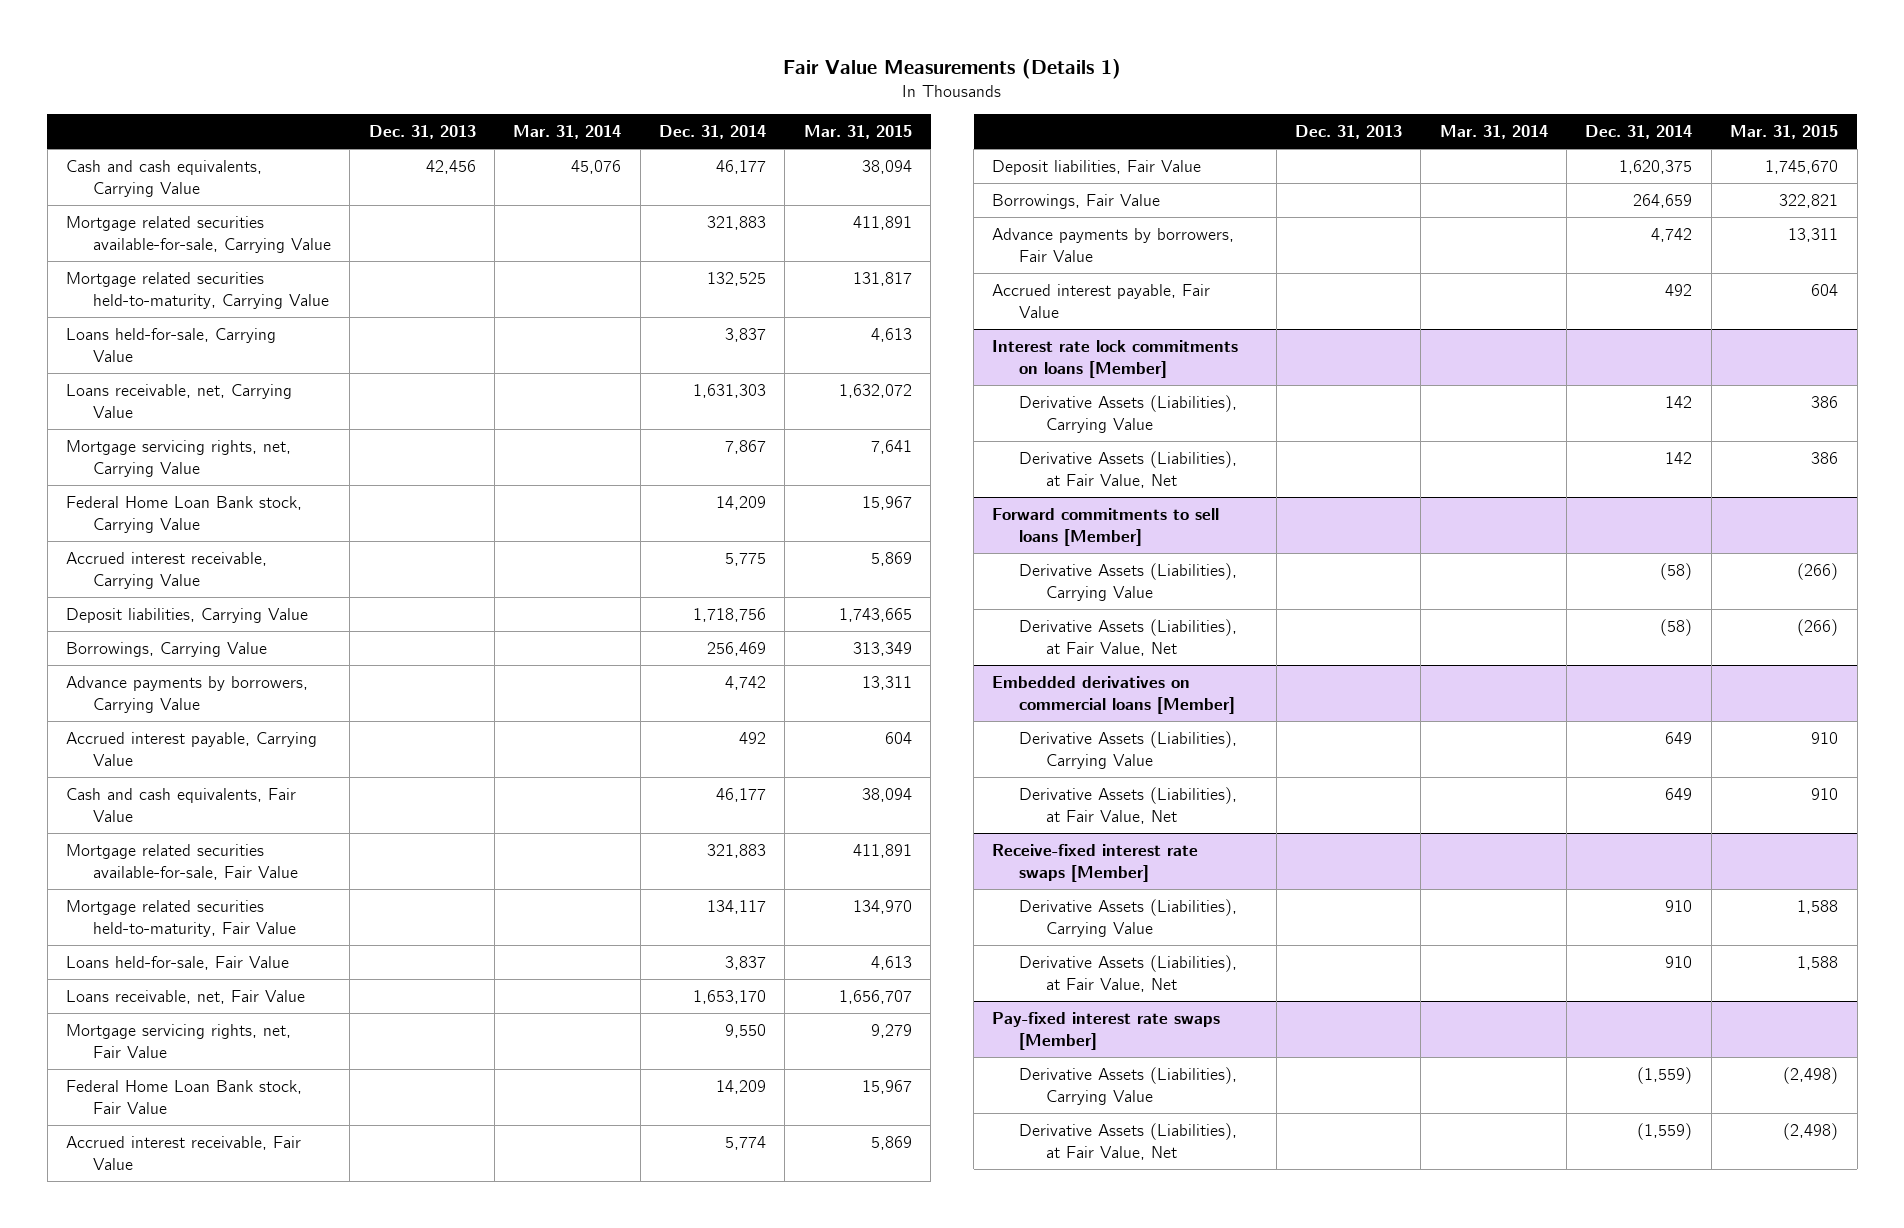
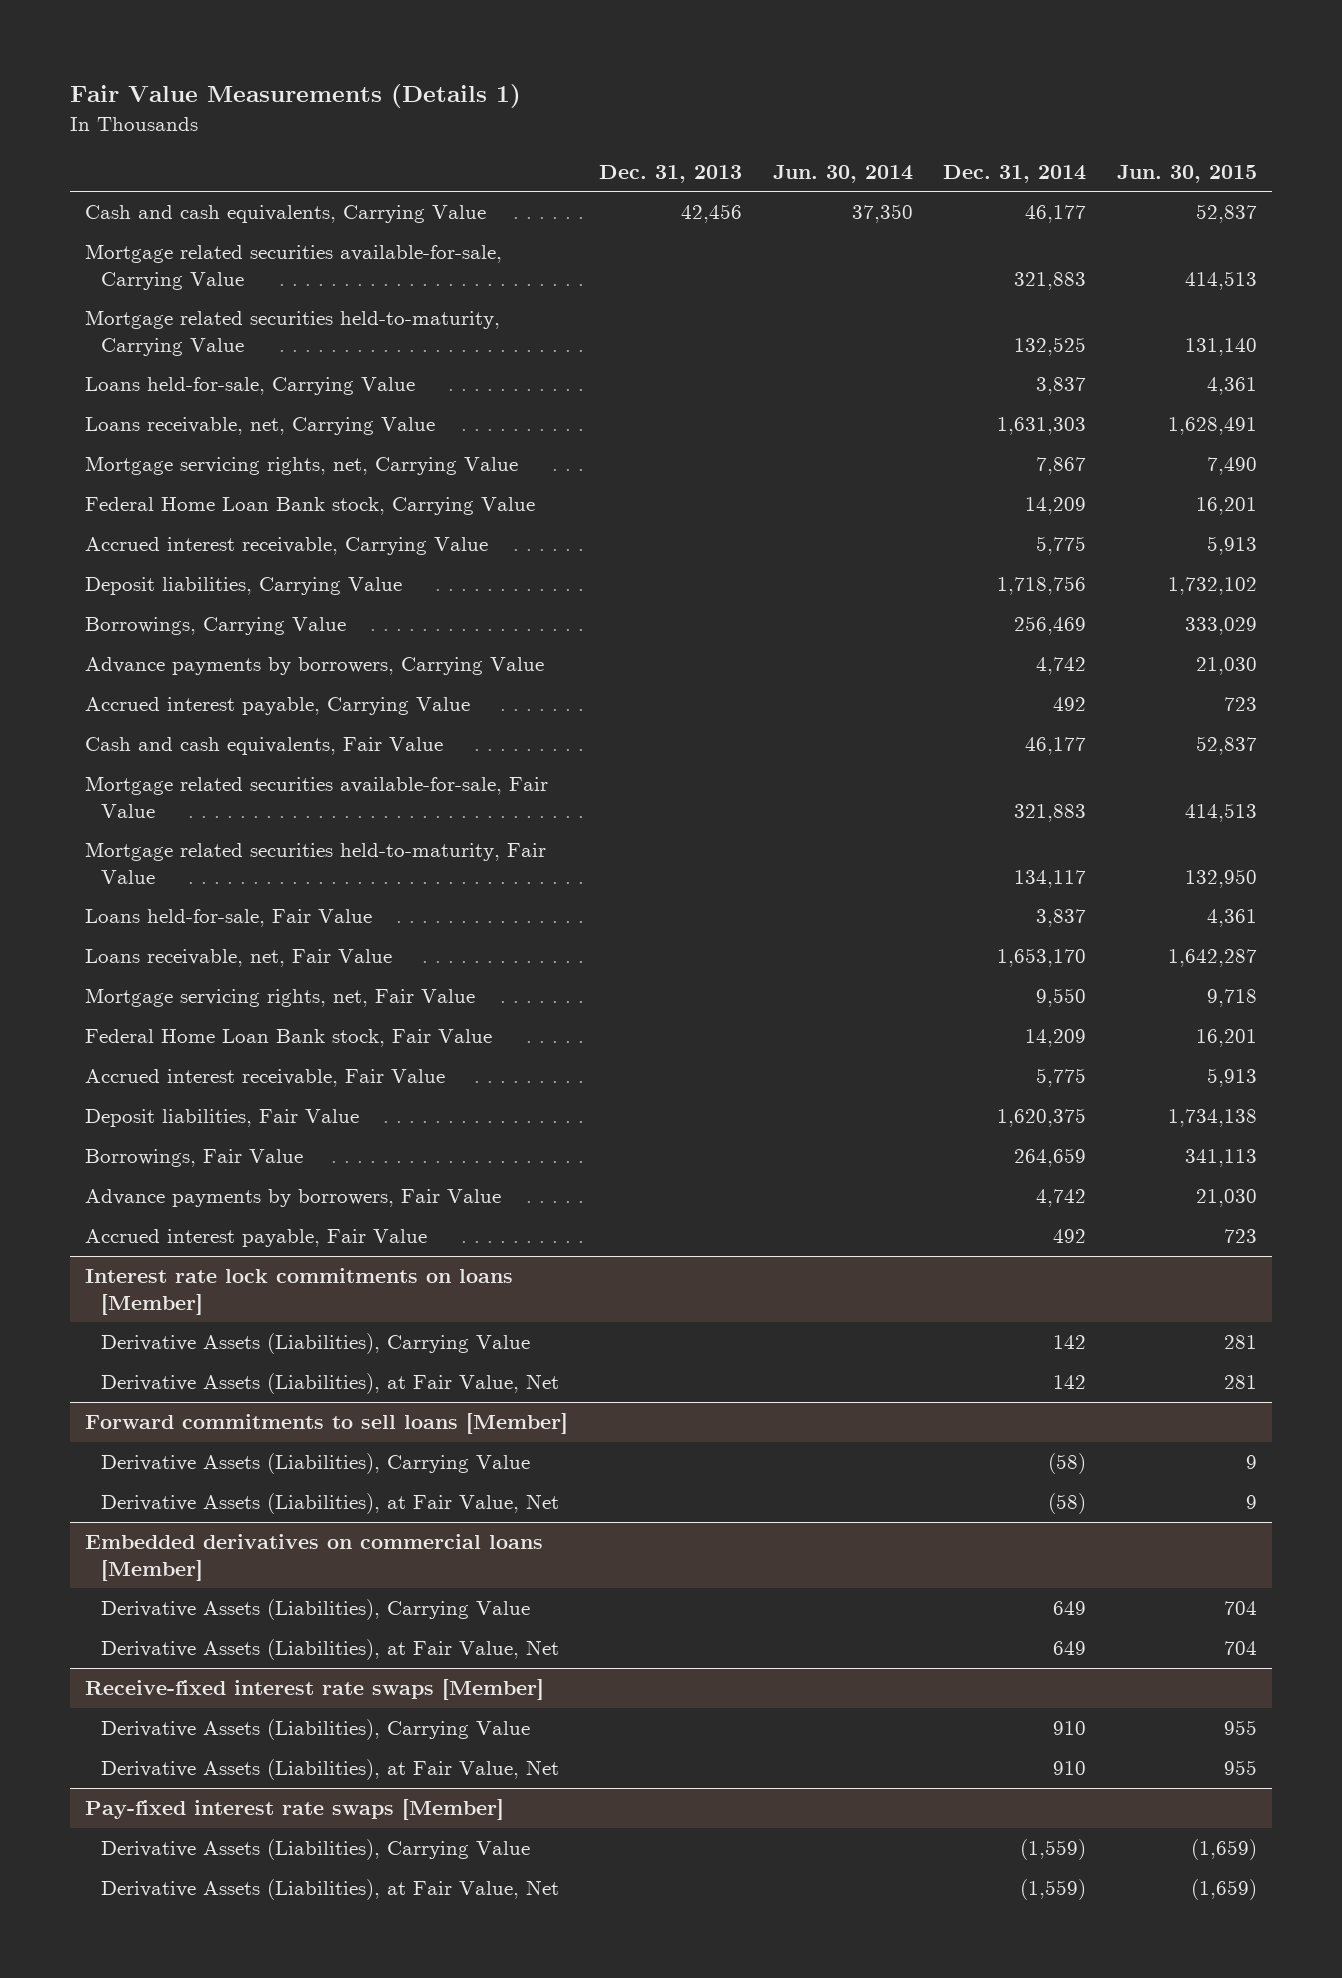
- | Dec. 31, 2013 | Mar. 31, 2014 | Dec. 31, 2014 | Mar. 31, 2015
+ | Dec. 31, 2013 | Jun. 30, 2014 | Dec. 31, 2014 | Jun. 30, 2015
- Accrued interest receivable, Fair Value | | | 5,774 | 5,869
+ Accrued interest receivable, Fair Value | | | 5,775 | 5,913

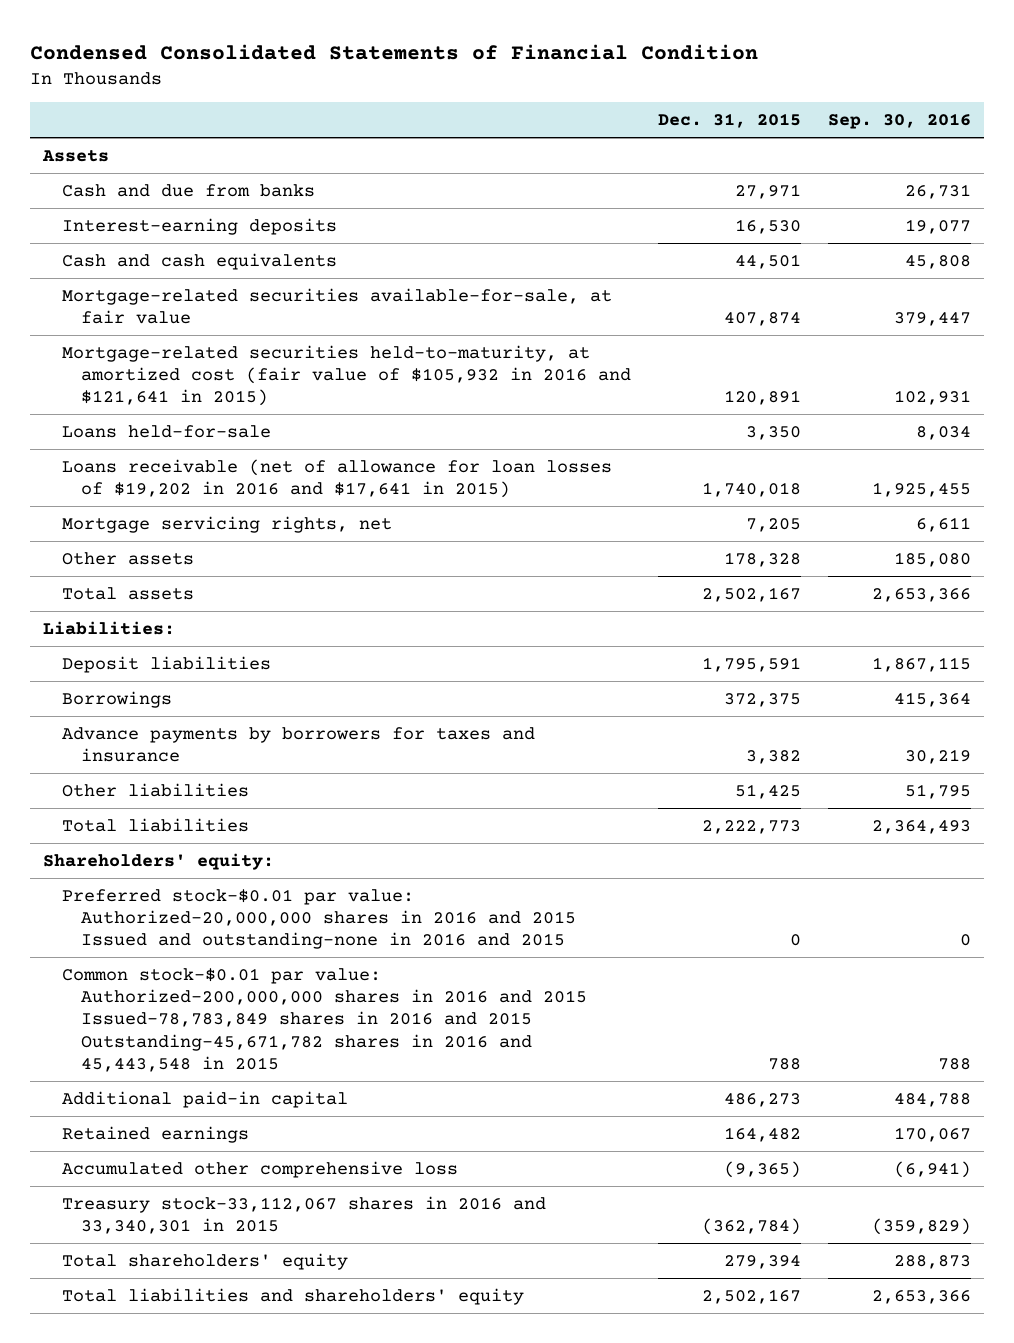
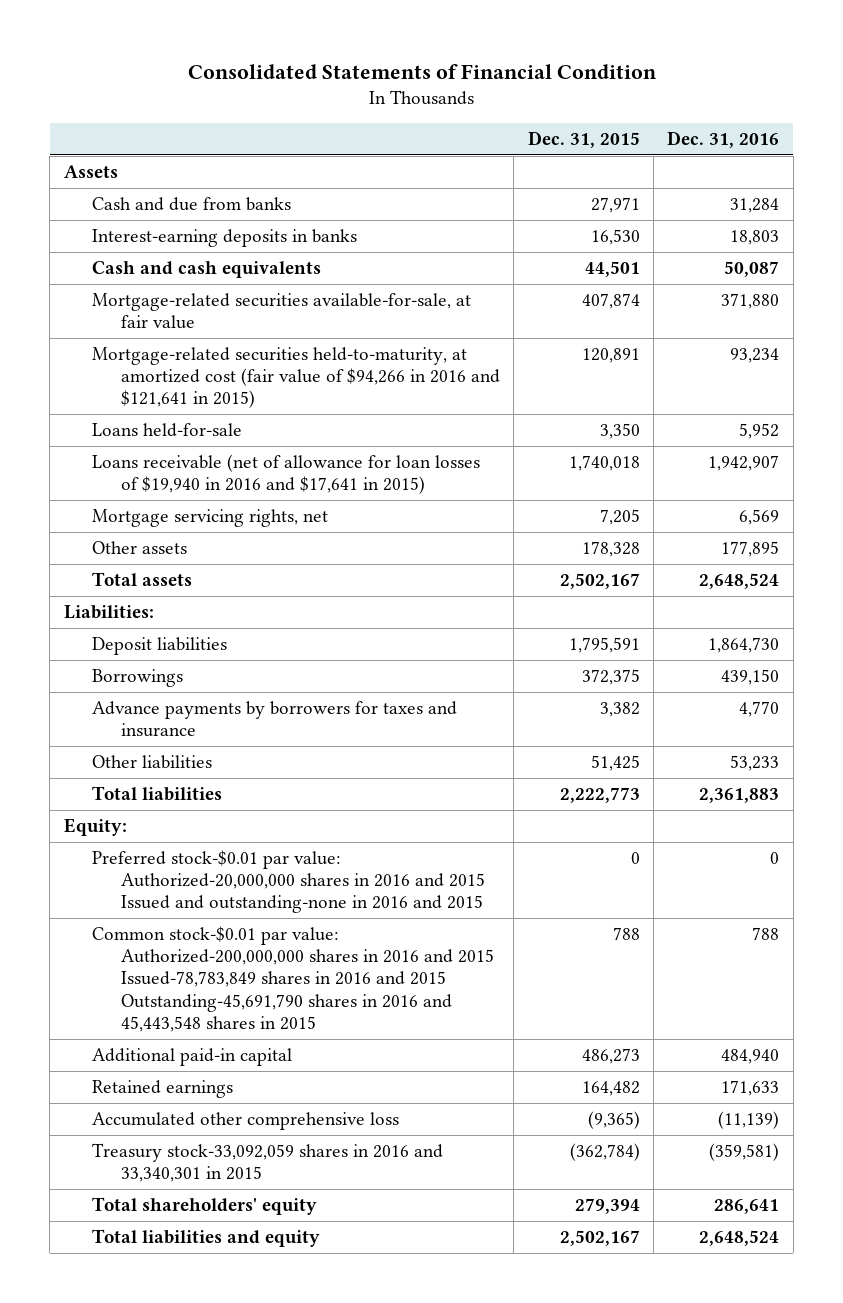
- Condensed Consolidated Statements of Financial Condition
+ Consolidated Statements of Financial Condition
- | Dec. 31, 2015 | Sep. 30, 2016
+ | Dec. 31, 2015 | Dec. 31, 2016
- Interest-earning deposits | 16,530 | 19,077
+ Interest-earning deposits in banks | 16,530 | 18,803
- Mortgage-related securities held-to-maturity, at amortized cost (fair value of $105,932 in 2016 and $121,641 in 2015) | 120,891 | 102,931
+ Mortgage-related securities held-to-maturity, at amortized cost (fair value of $94,266 in 2016 and $121,641 in 2015) | 120,891 | 93,234
- Loans receivable (net of allowance for loan losses of $19,202 in 2016 and $17,641 in 2015) | 1,740,018 | 1,925,455
+ Loans receivable (net of allowance for loan losses of $19,940 in 2016 and $17,641 in 2015) | 1,740,018 | 1,942,907
- Shareholders' equity:
+ Equity:
- Common stock-$0.01 par value: Authorized-200,000,000 shares in 2016 and 2015 Issued-78,783,849 shares in 2016 and 2015 Outstanding-45,671,782 shares in 2016 and 45,443,548 in 2015 | 788 | 788
+ Common stock-$0.01 par value: Authorized-200,000,000 shares in 2016 and 2015 Issued-78,783,849 shares in 2016 and 2015 Outstanding-45,691,790 shares in 2016 and 45,443,548 shares in 2015 | 788 | 788
- Treasury stock-33,112,067 shares in 2016 and 33,340,301 in 2015 | (362,784) | (359,829)
+ Treasury stock-33,092,059 shares in 2016 and 33,340,301 in 2015 | (362,784) | (359,581)
- Total liabilities and shareholders' equity | 2,502,167 | 2,653,366
+ Total liabilities and equity | 2,502,167 | 2,648,524

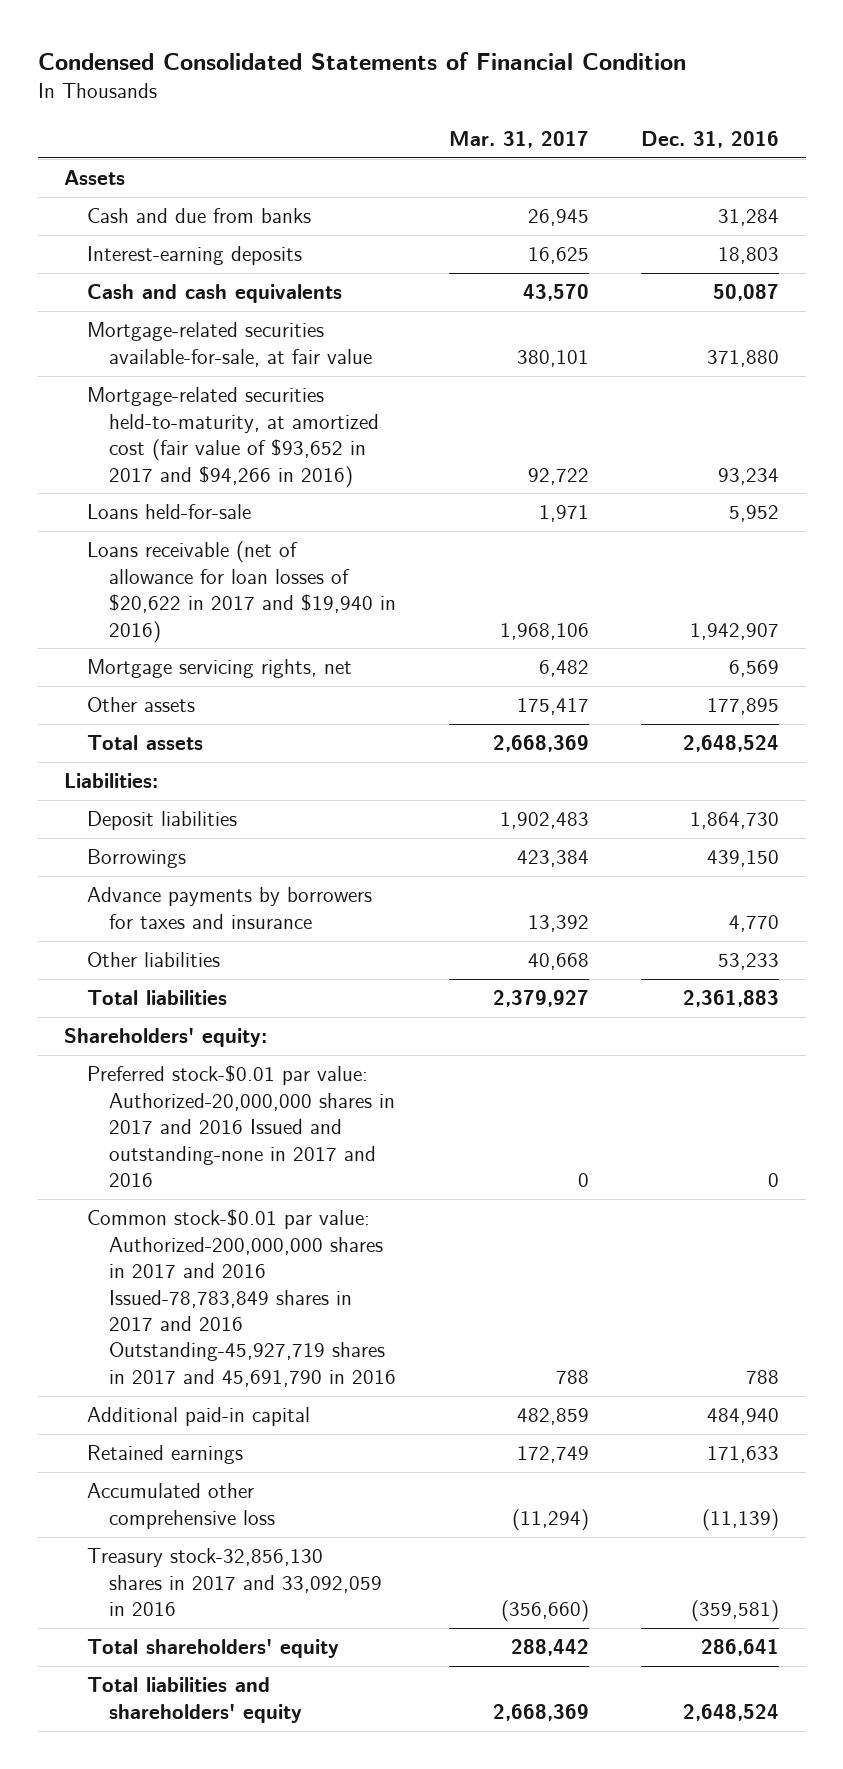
- Consolidated Statements of Financial Condition
+ Condensed Consolidated Statements of Financial Condition
- | Dec. 31, 2015 | Dec. 31, 2016
+ | Mar. 31, 2017 | Dec. 31, 2016
- Interest-earning deposits in banks | 16,530 | 18,803
+ Interest-earning deposits | 16,625 | 18,803
- Mortgage-related securities held-to-maturity, at amortized cost (fair value of $94,266 in 2016 and $121,641 in 2015) | 120,891 | 93,234
+ Mortgage-related securities held-to-maturity, at amortized cost (fair value of $93,652 in 2017 and $94,266 in 2016) | 92,722 | 93,234
- Loans receivable (net of allowance for loan losses of $19,940 in 2016 and $17,641 in 2015) | 1,740,018 | 1,942,907
+ Loans receivable (net of allowance for loan losses of $20,622 in 2017 and $19,940 in 2016) | 1,968,106 | 1,942,907
- Equity:
- Preferred stock-$0.01 par value: Authorized-20,000,000 shares in 2016 and 2015 Issued and outstanding-none in 2016 and 2015 | 0 | 0
- Common stock-$0.01 par value: Authorized-200,000,000 shares in 2016 and 2015 Issued-78,783,849 shares in 2016 and 2015 Outstanding-45,691,790 shares in 2016 and 45,443,548 shares in 2015 | 788 | 788
+ Shareholders' equity:
+ Preferred stock-$0.01 par value: Authorized-20,000,000 shares in 2017 and 2016 Issued and outstanding-none in 2017 and 2016 | 0 | 0
+ Common stock-$0.01 par value: Authorized-200,000,000 shares in 2017 and 2016 Issued-78,783,849 shares in 2017 and 2016 Outstanding-45,927,719 shares in 2017 and 45,691,790 in 2016 | 788 | 788
- Treasury stock-33,092,059 shares in 2016 and 33,340,301 in 2015 | (362,784) | (359,581)
+ Treasury stock-32,856,130 shares in 2017 and 33,092,059 in 2016 | (356,660) | (359,581)
- Total liabilities and equity | 2,502,167 | 2,648,524
+ Total liabilities and shareholders' equity | 2,668,369 | 2,648,524

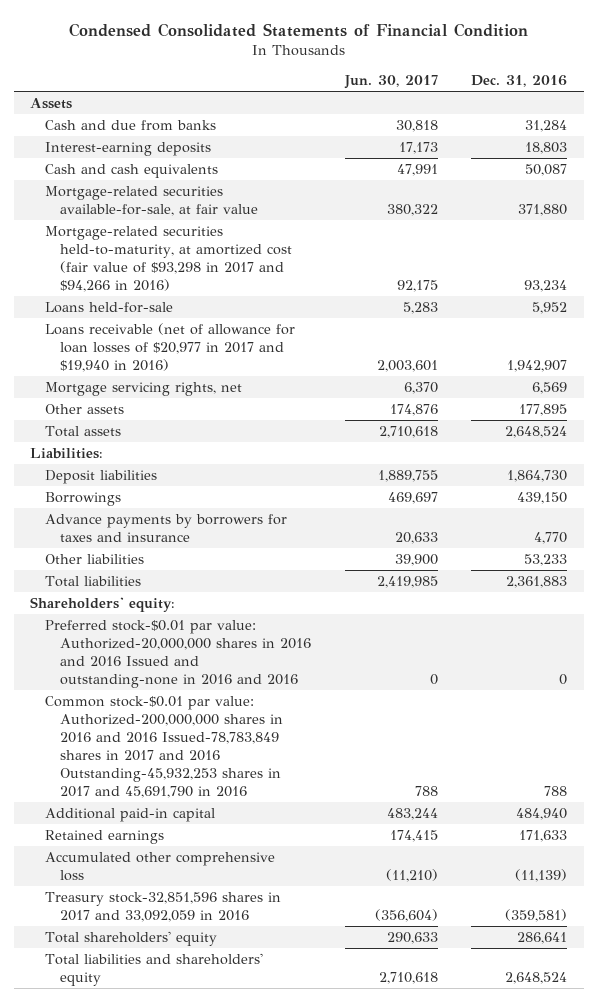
- | Mar. 31, 2017 | Dec. 31, 2016
+ | Jun. 30, 2017 | Dec. 31, 2016
- Mortgage-related securities held-to-maturity, at amortized cost (fair value of $93,652 in 2017 and $94,266 in 2016) | 92,722 | 93,234
+ Mortgage-related securities held-to-maturity, at amortized cost (fair value of $93,298 in 2017 and $94,266 in 2016) | 92,175 | 93,234
- Loans receivable (net of allowance for loan losses of $20,622 in 2017 and $19,940 in 2016) | 1,968,106 | 1,942,907
+ Loans receivable (net of allowance for loan losses of $20,977 in 2017 and $19,940 in 2016) | 2,003,601 | 1,942,907
- Preferred stock-$0.01 par value: Authorized-20,000,000 shares in 2017 and 2016 Issued and outstanding-none in 2017 and 2016 | 0 | 0
- Common stock-$0.01 par value: Authorized-200,000,000 shares in 2017 and 2016 Issued-78,783,849 shares in 2017 and 2016 Outstanding-45,927,719 shares in 2017 and 45,691,790 in 2016 | 788 | 788
+ Preferred stock-$0.01 par value: Authorized-20,000,000 shares in 2016 and 2016 Issued and outstanding-none in 2016 and 2016 | 0 | 0
+ Common stock-$0.01 par value: Authorized-200,000,000 shares in 2016 and 2016 Issued-78,783,849 shares in 2017 and 2016 Outstanding-45,932,253 shares in 2017 and 45,691,790 in 2016 | 788 | 788
- Treasury stock-32,856,130 shares in 2017 and 33,092,059 in 2016 | (356,660) | (359,581)
+ Treasury stock-32,851,596 shares in 2017 and 33,092,059 in 2016 | (356,604) | (359,581)

